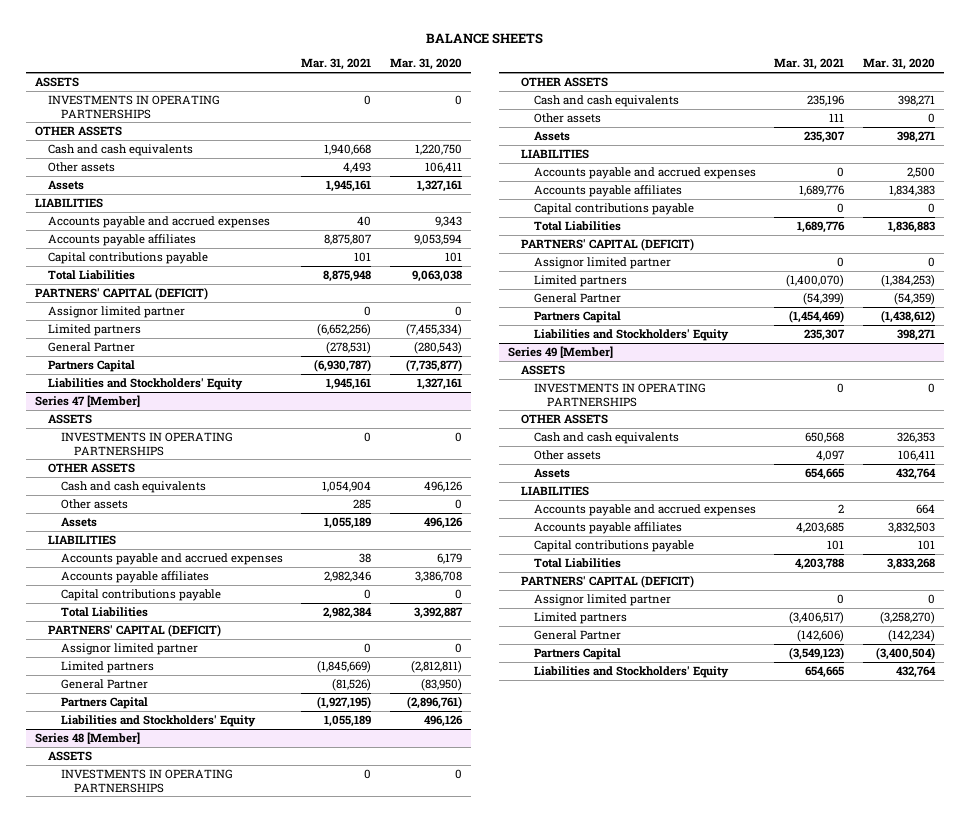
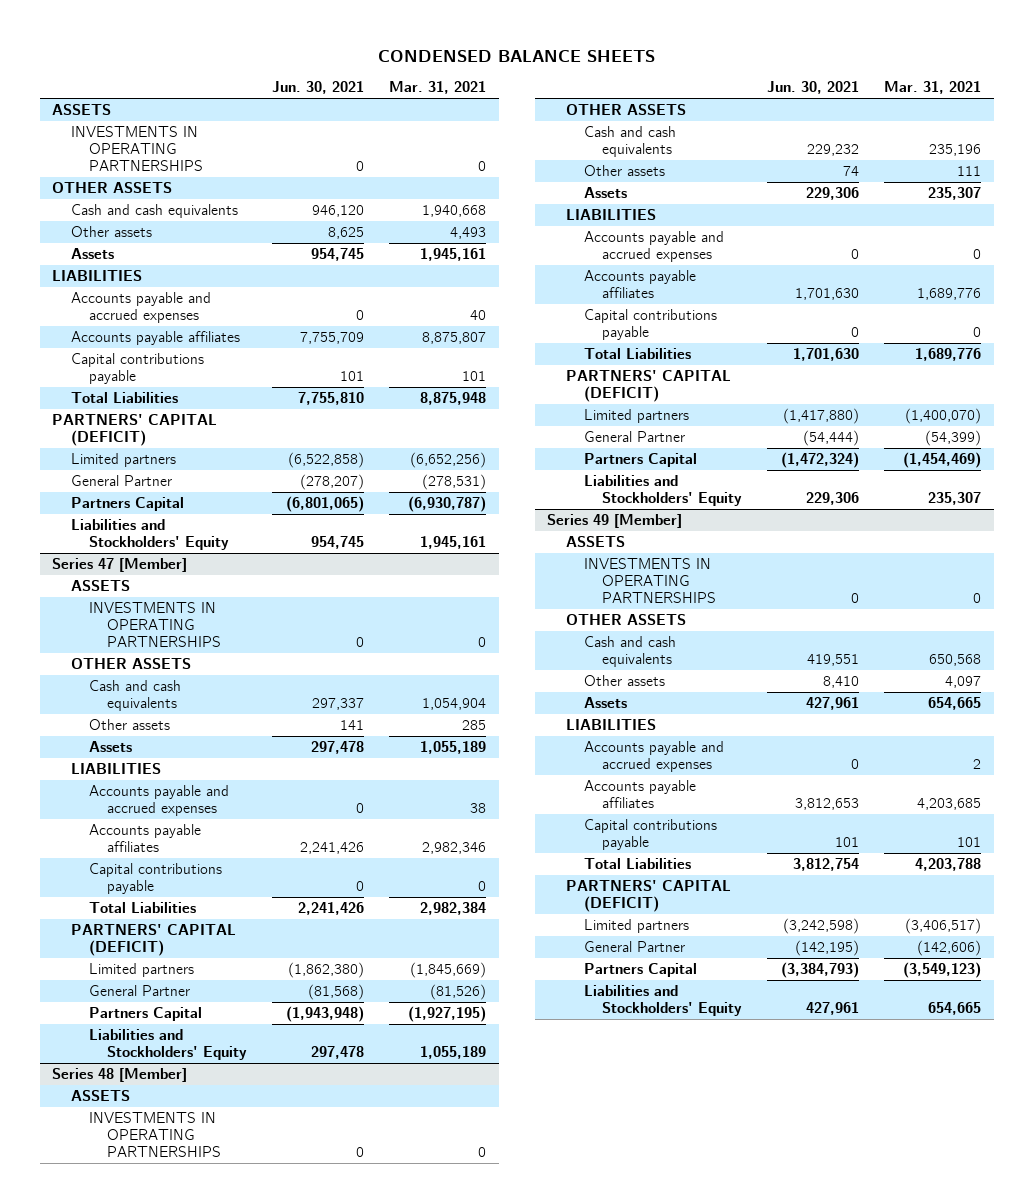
- BALANCE SHEETS
+ CONDENSED BALANCE SHEETS
- | Mar. 31, 2021 | Mar. 31, 2020
+ | Jun. 30, 2021 | Mar. 31, 2021
- Assignor limited partner | 0 | 0
@ Series 47 [Member]
- Assignor limited partner | 0 | 0
@ Series 48 [Member]
- Assignor limited partner | 0 | 0
@ Series 49 [Member]
- Assignor limited partner | 0 | 0

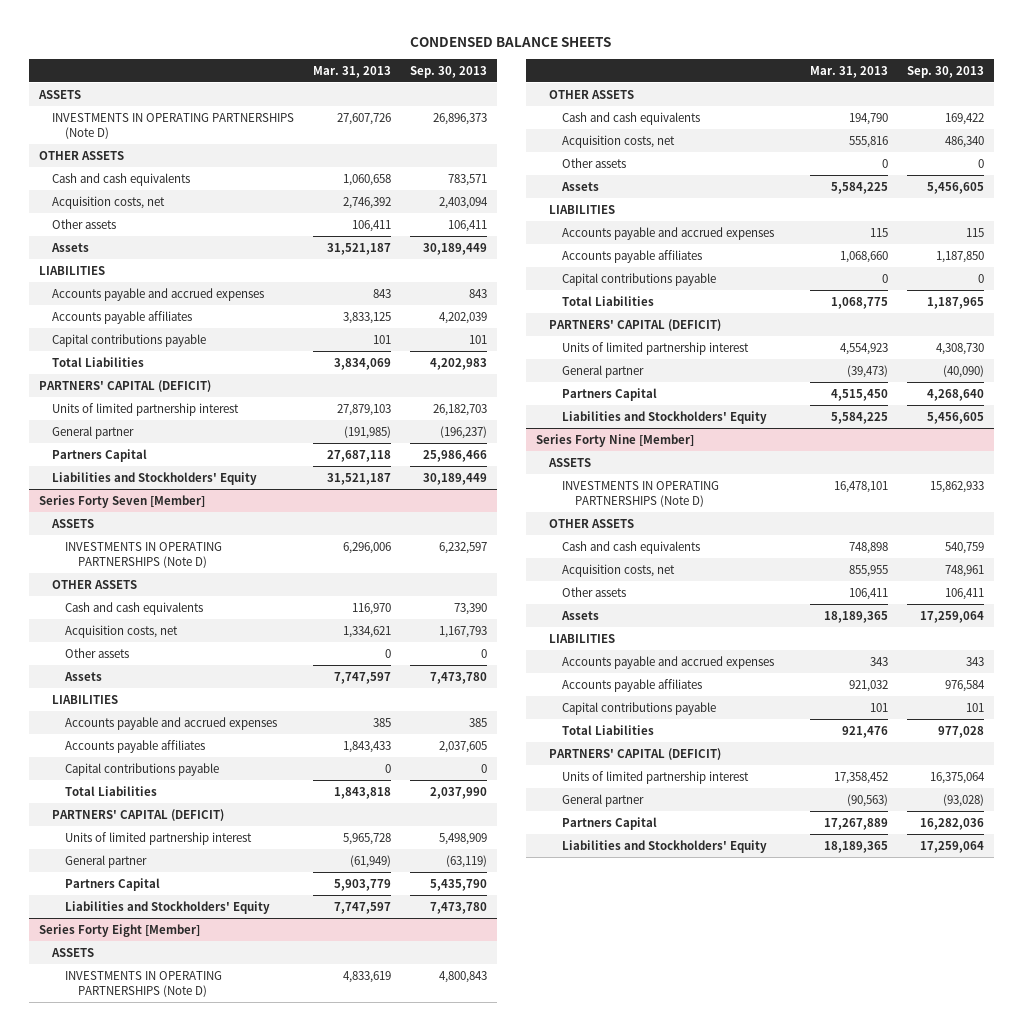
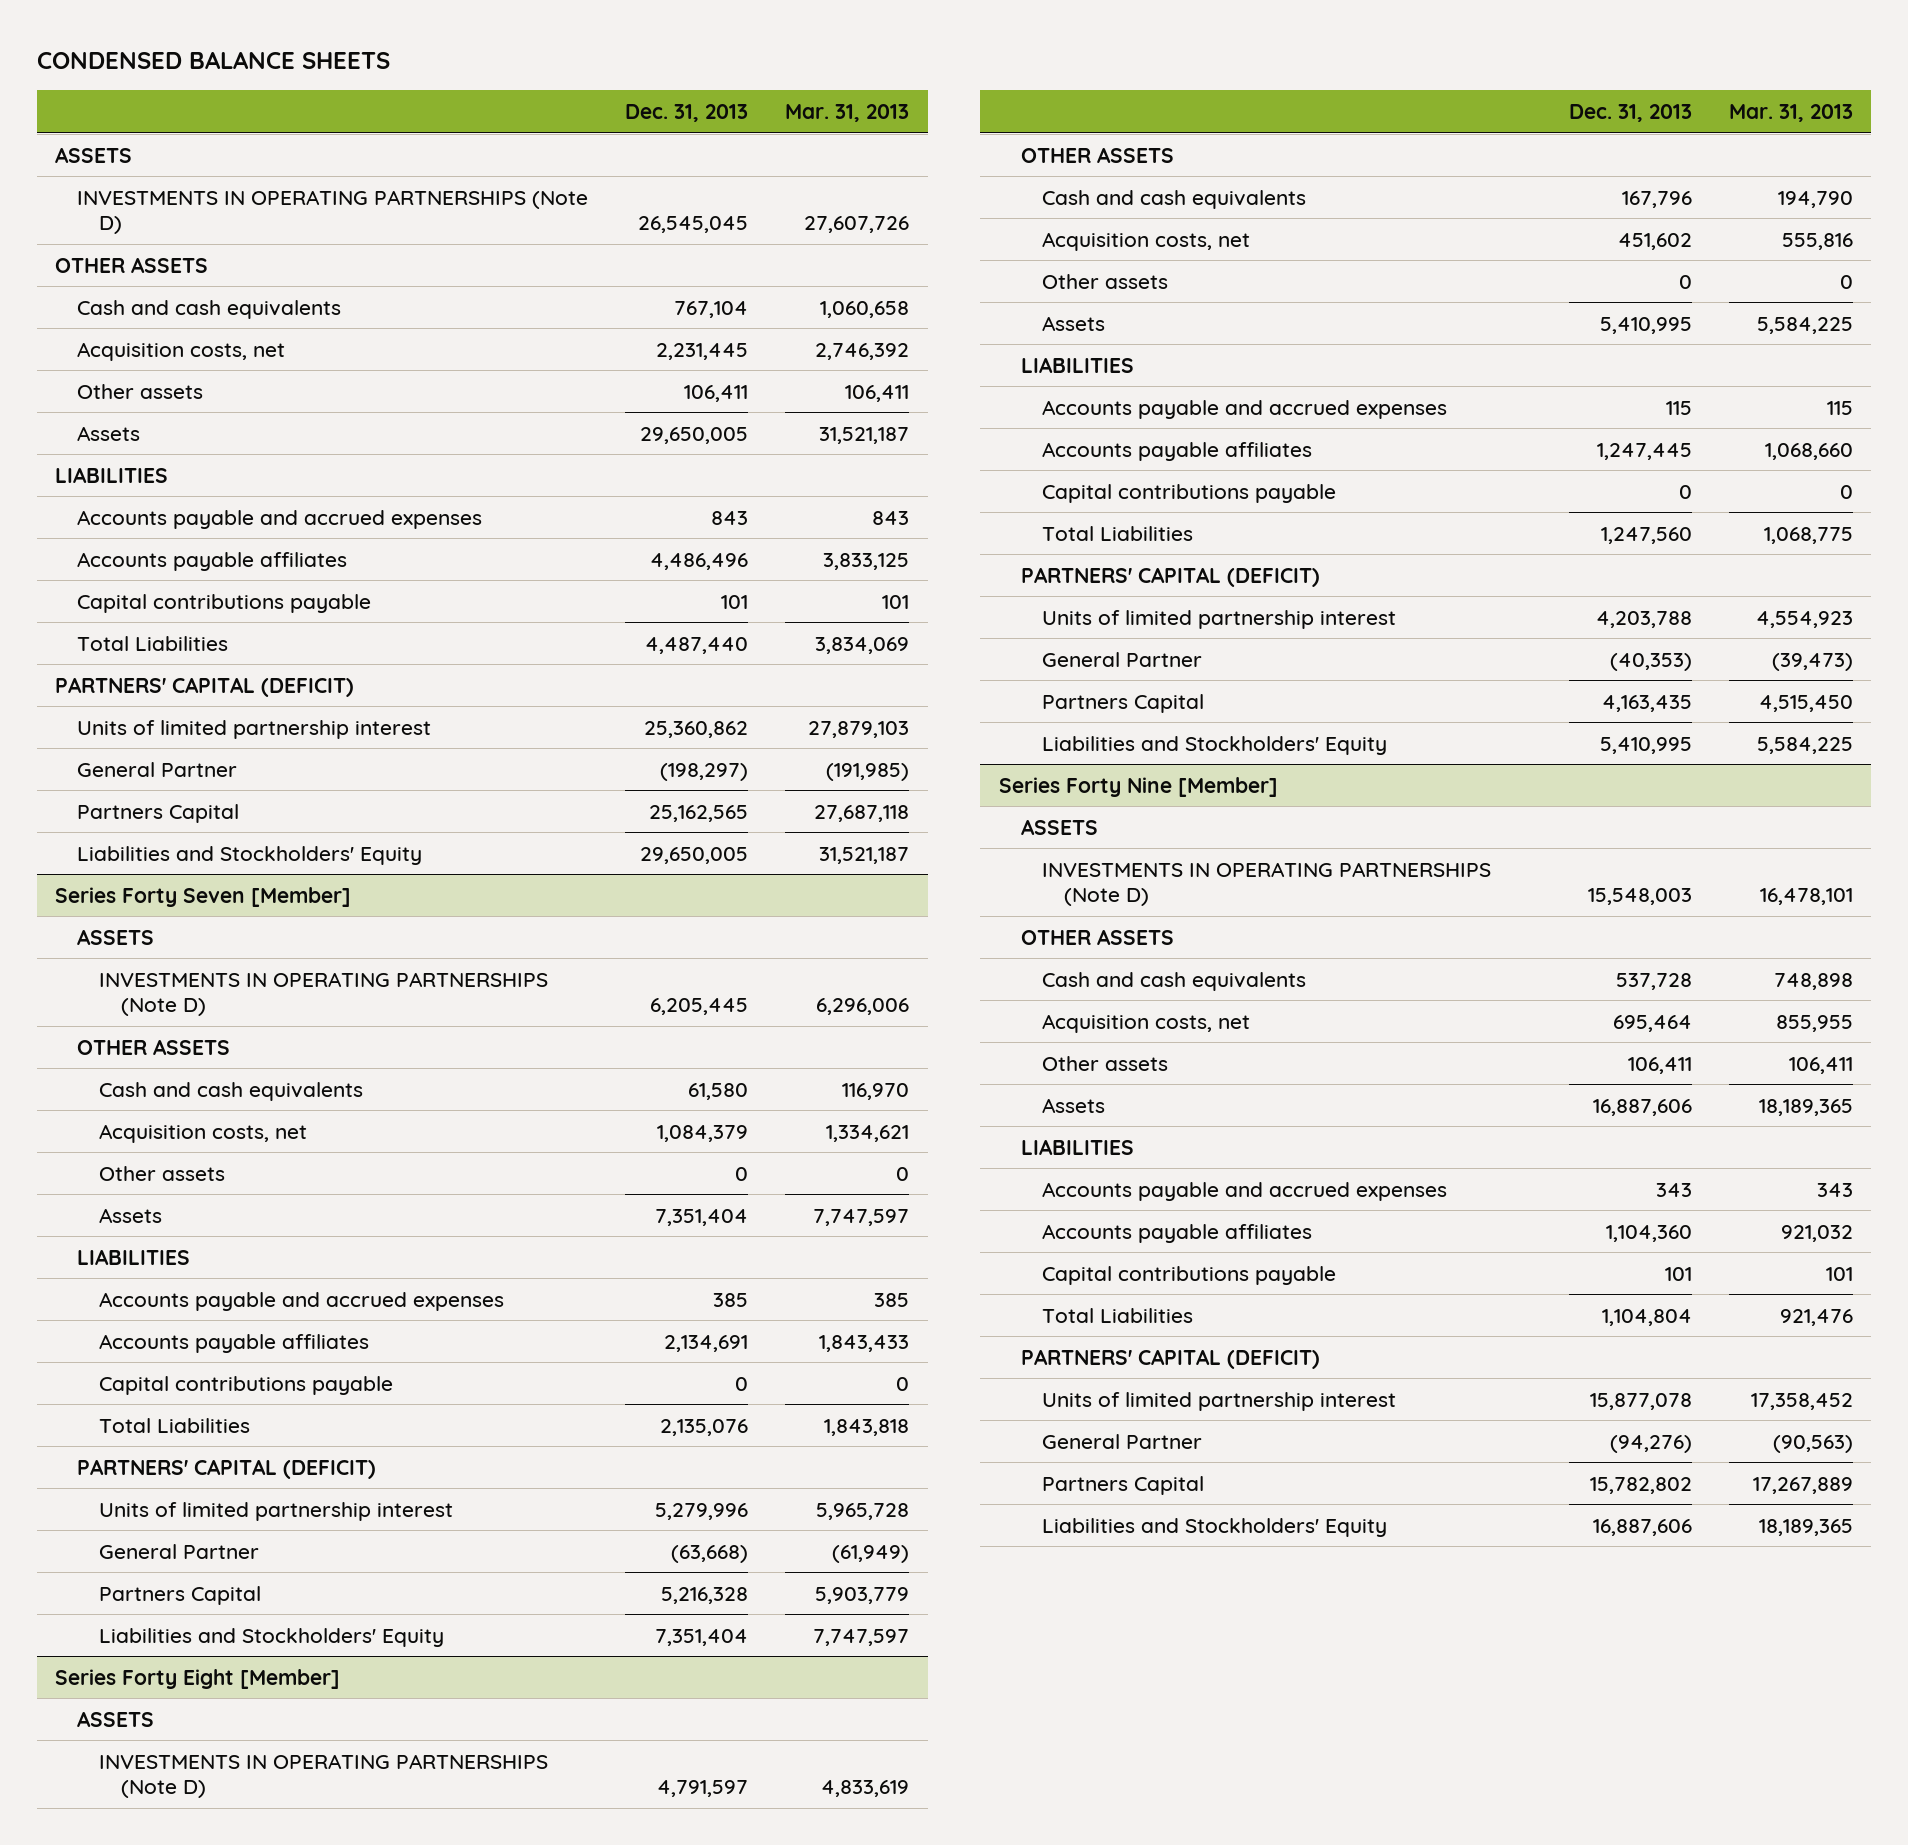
- | Mar. 31, 2013 | Sep. 30, 2013
+ | Dec. 31, 2013 | Mar. 31, 2013
- General partner | (191,985) | (196,237)
+ General Partner | (198,297) | (191,985)
@ Series Forty Seven [Member]
- General partner | (61,949) | (63,119)
+ General Partner | (63,668) | (61,949)
@ Series Forty Eight [Member]
- General partner | (39,473) | (40,090)
+ General Partner | (40,353) | (39,473)
@ Series Forty Nine [Member]
- General partner | (90,563) | (93,028)
+ General Partner | (94,276) | (90,563)

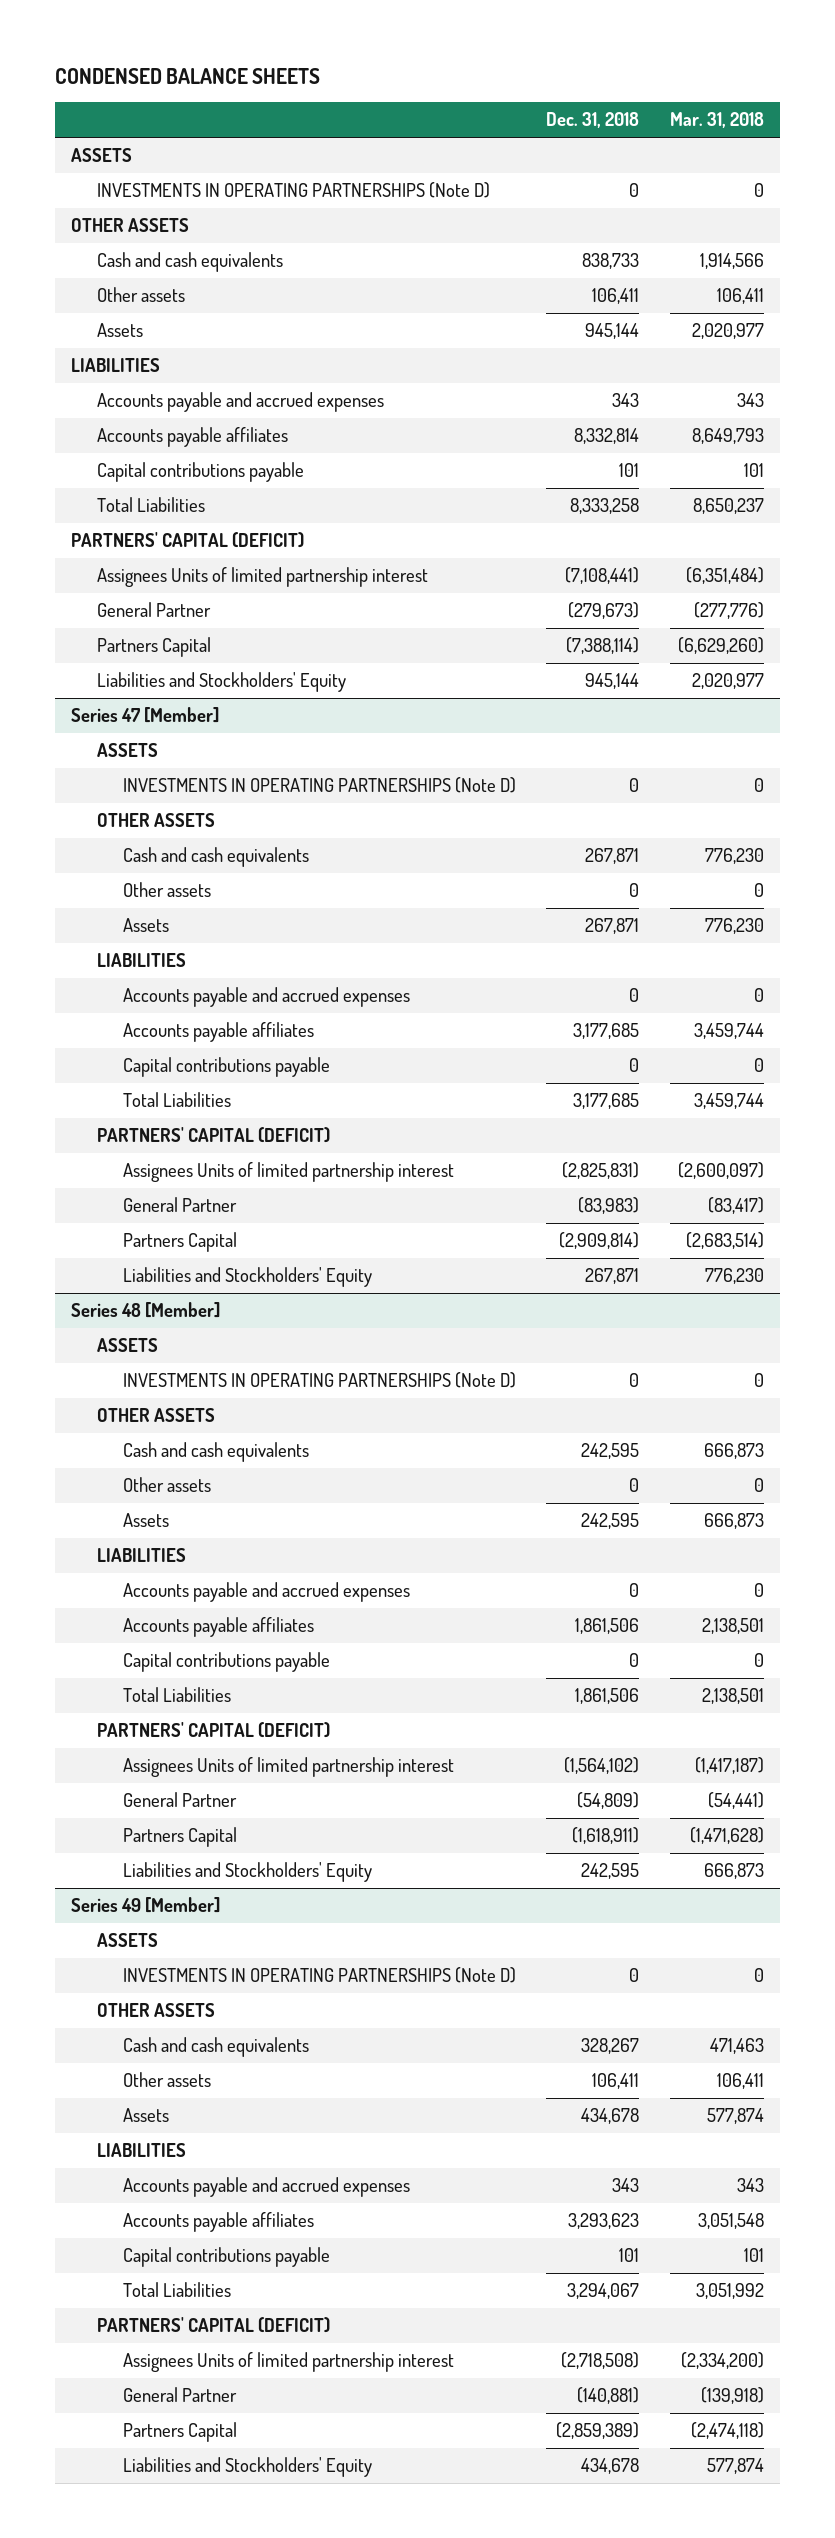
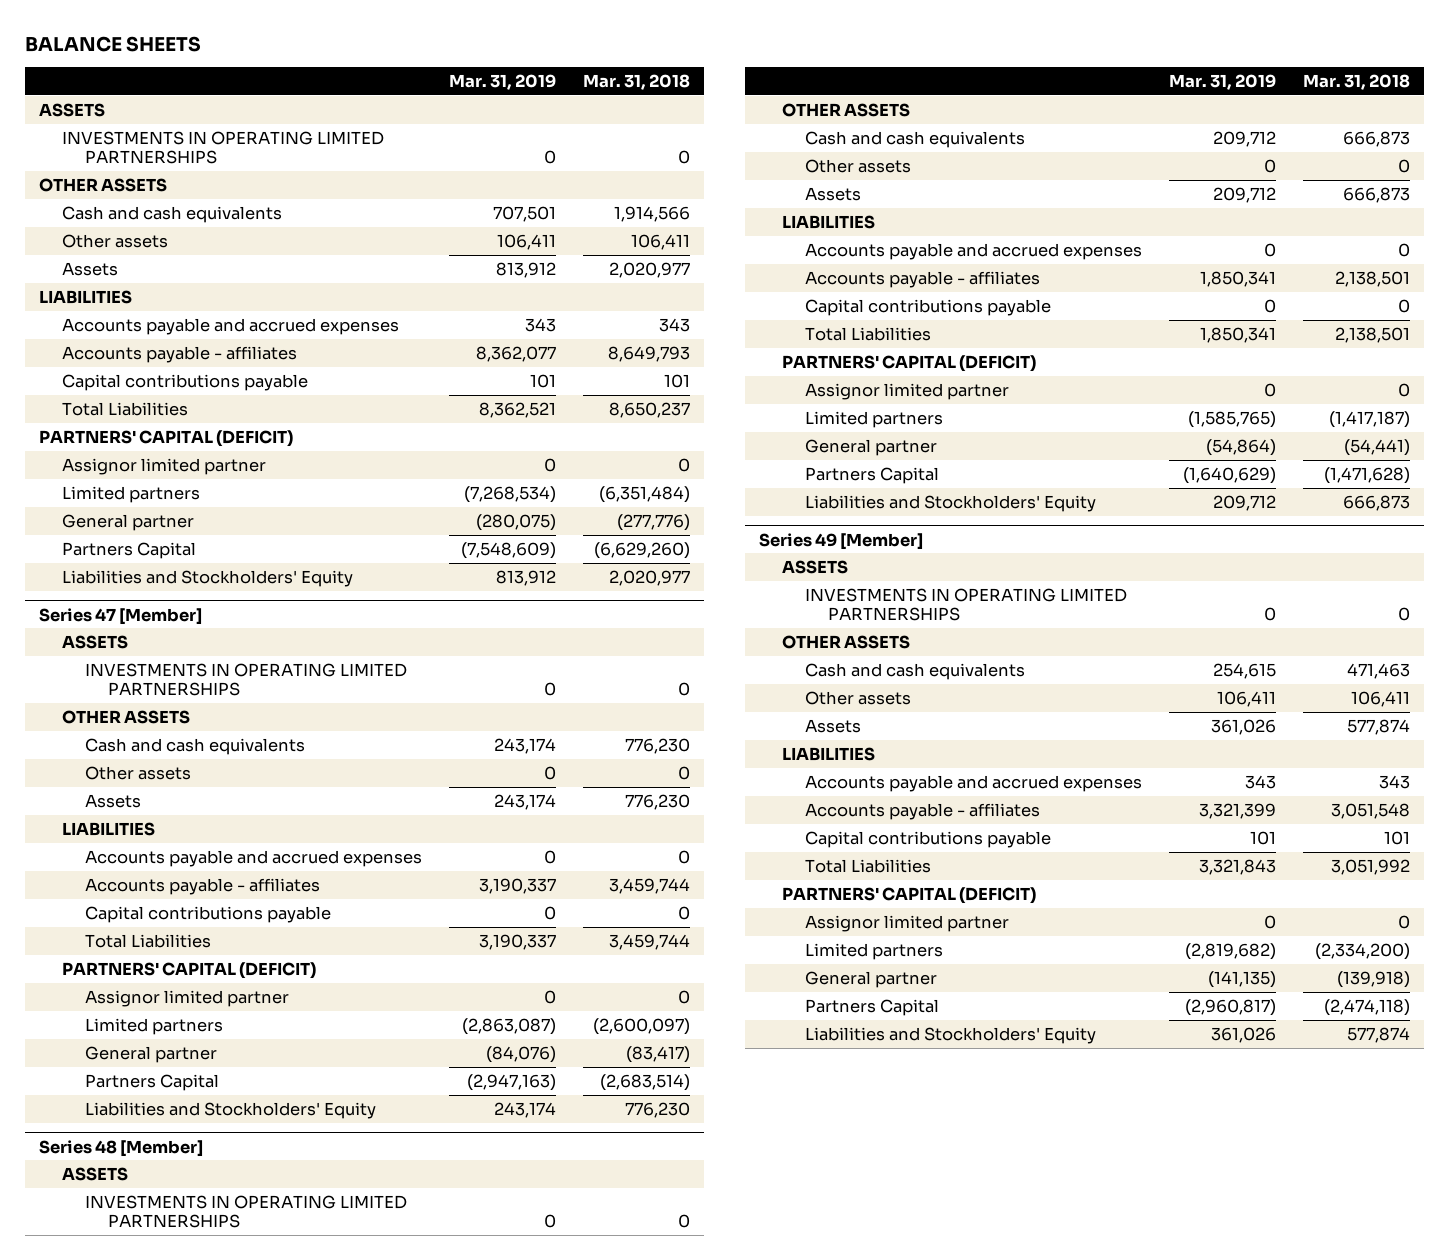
- CONDENSED BALANCE SHEETS
+ BALANCE SHEETS
- | Dec. 31, 2018 | Mar. 31, 2018
+ | Mar. 31, 2019 | Mar. 31, 2018
- INVESTMENTS IN OPERATING PARTNERSHIPS (Note D) | 0 | 0
+ INVESTMENTS IN OPERATING LIMITED PARTNERSHIPS | 0 | 0
- Accounts payable affiliates | 8,332,814 | 8,649,793
+ Accounts payable - affiliates | 8,362,077 | 8,649,793
- Assignees Units of limited partnership interest | (7,108,441) | (6,351,484)
- General Partner | (279,673) | (277,776)
+ Assignor limited partner | 0 | 0
+ Limited partners | (7,268,534) | (6,351,484)
+ General partner | (280,075) | (277,776)
@ Series 47 [Member]
- INVESTMENTS IN OPERATING PARTNERSHIPS (Note D) | 0 | 0
+ INVESTMENTS IN OPERATING LIMITED PARTNERSHIPS | 0 | 0
- Accounts payable affiliates | 3,177,685 | 3,459,744
+ Accounts payable - affiliates | 3,190,337 | 3,459,744
- Assignees Units of limited partnership interest | (2,825,831) | (2,600,097)
- General Partner | (83,983) | (83,417)
+ Assignor limited partner | 0 | 0
+ Limited partners | (2,863,087) | (2,600,097)
+ General partner | (84,076) | (83,417)
@ Series 48 [Member]
- INVESTMENTS IN OPERATING PARTNERSHIPS (Note D) | 0 | 0
+ INVESTMENTS IN OPERATING LIMITED PARTNERSHIPS | 0 | 0
- Accounts payable affiliates | 1,861,506 | 2,138,501
+ Accounts payable - affiliates | 1,850,341 | 2,138,501
- Assignees Units of limited partnership interest | (1,564,102) | (1,417,187)
- General Partner | (54,809) | (54,441)
+ Assignor limited partner | 0 | 0
+ Limited partners | (1,585,765) | (1,417,187)
+ General partner | (54,864) | (54,441)
@ Series 49 [Member]
- INVESTMENTS IN OPERATING PARTNERSHIPS (Note D) | 0 | 0
+ INVESTMENTS IN OPERATING LIMITED PARTNERSHIPS | 0 | 0
- Accounts payable affiliates | 3,293,623 | 3,051,548
+ Accounts payable - affiliates | 3,321,399 | 3,051,548
- Assignees Units of limited partnership interest | (2,718,508) | (2,334,200)
- General Partner | (140,881) | (139,918)
+ Assignor limited partner | 0 | 0
+ Limited partners | (2,819,682) | (2,334,200)
+ General partner | (141,135) | (139,918)

